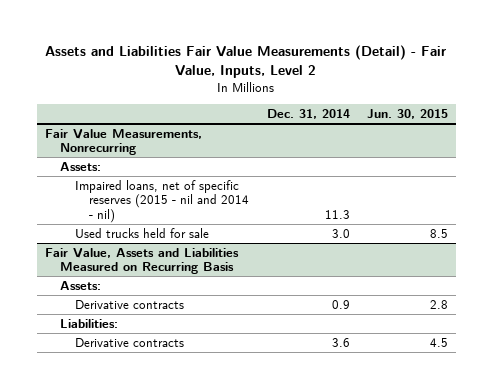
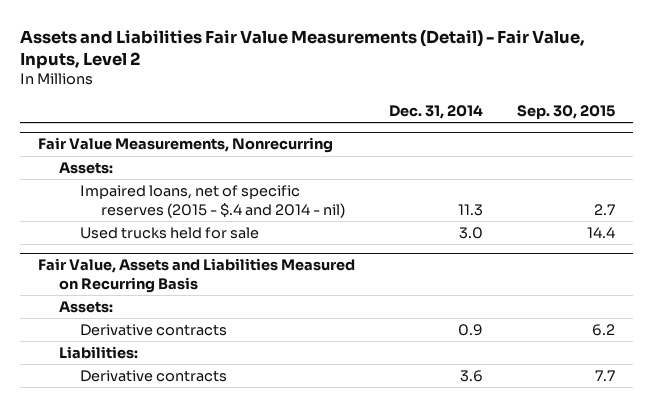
- | Dec. 31, 2014 | Jun. 30, 2015
+ | Dec. 31, 2014 | Sep. 30, 2015
@ Fair Value Measurements, Nonrecurring
- Impaired loans, net of specific reserves (2015 - nil and 2014 - nil) | 11.3 |
+ Impaired loans, net of specific reserves (2015 - $.4 and 2014 - nil) | 11.3 | 2.7

